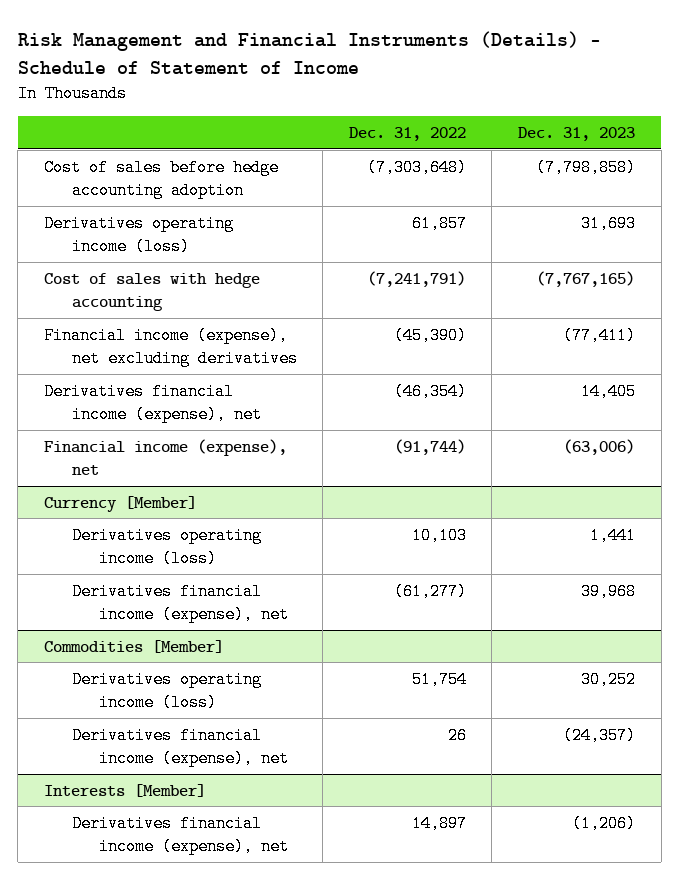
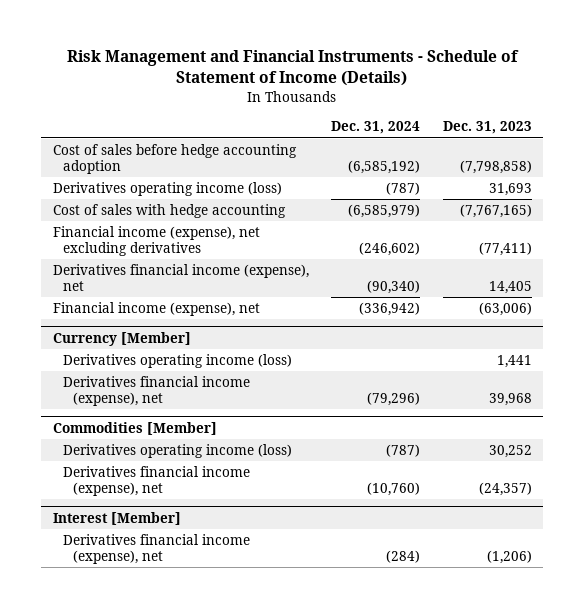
- Risk Management and Financial Instruments (Details) - Schedule of Statement of Income
+ Risk Management and Financial Instruments - Schedule of Statement of Income (Details)
- | Dec. 31, 2022 | Dec. 31, 2023
+ | Dec. 31, 2024 | Dec. 31, 2023
- Interests [Member]
+ Interest [Member]

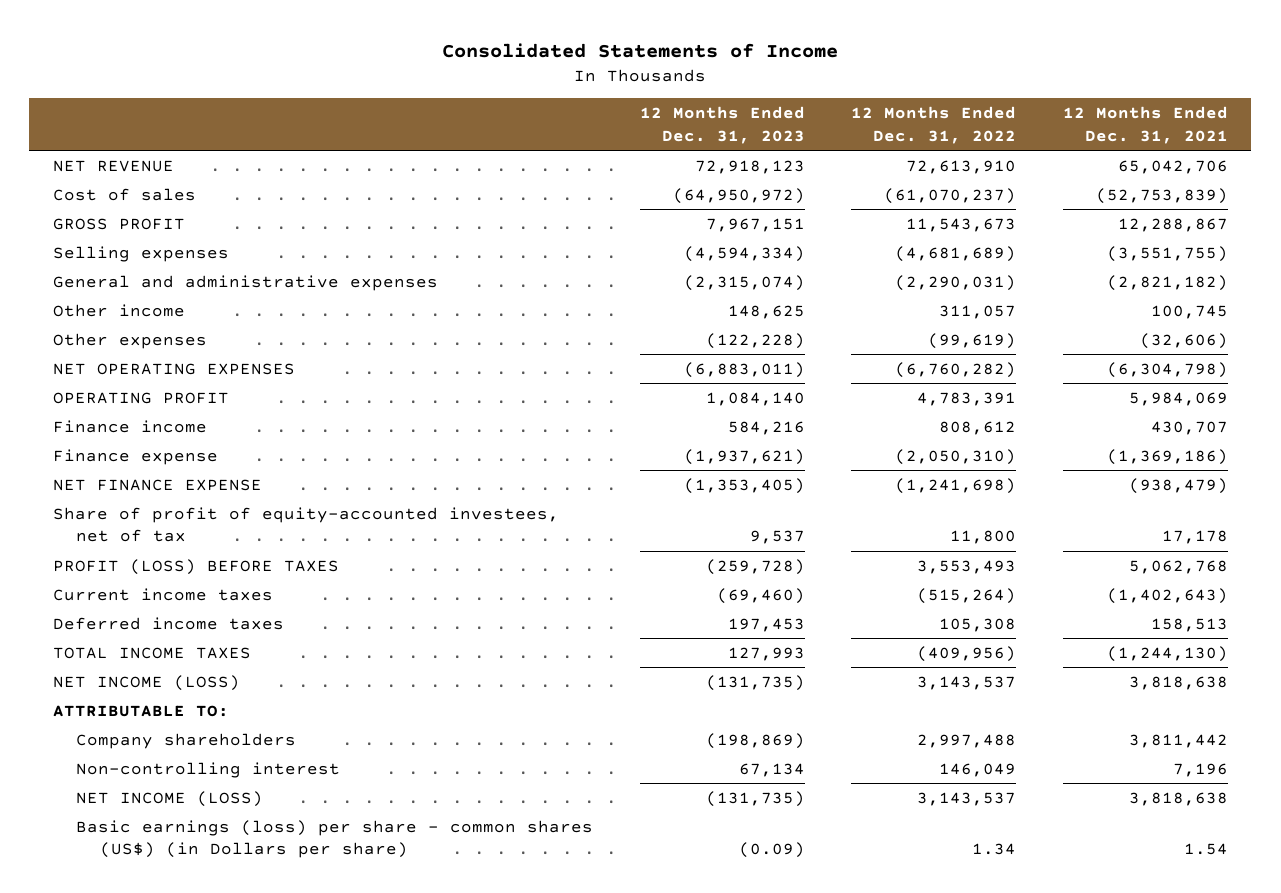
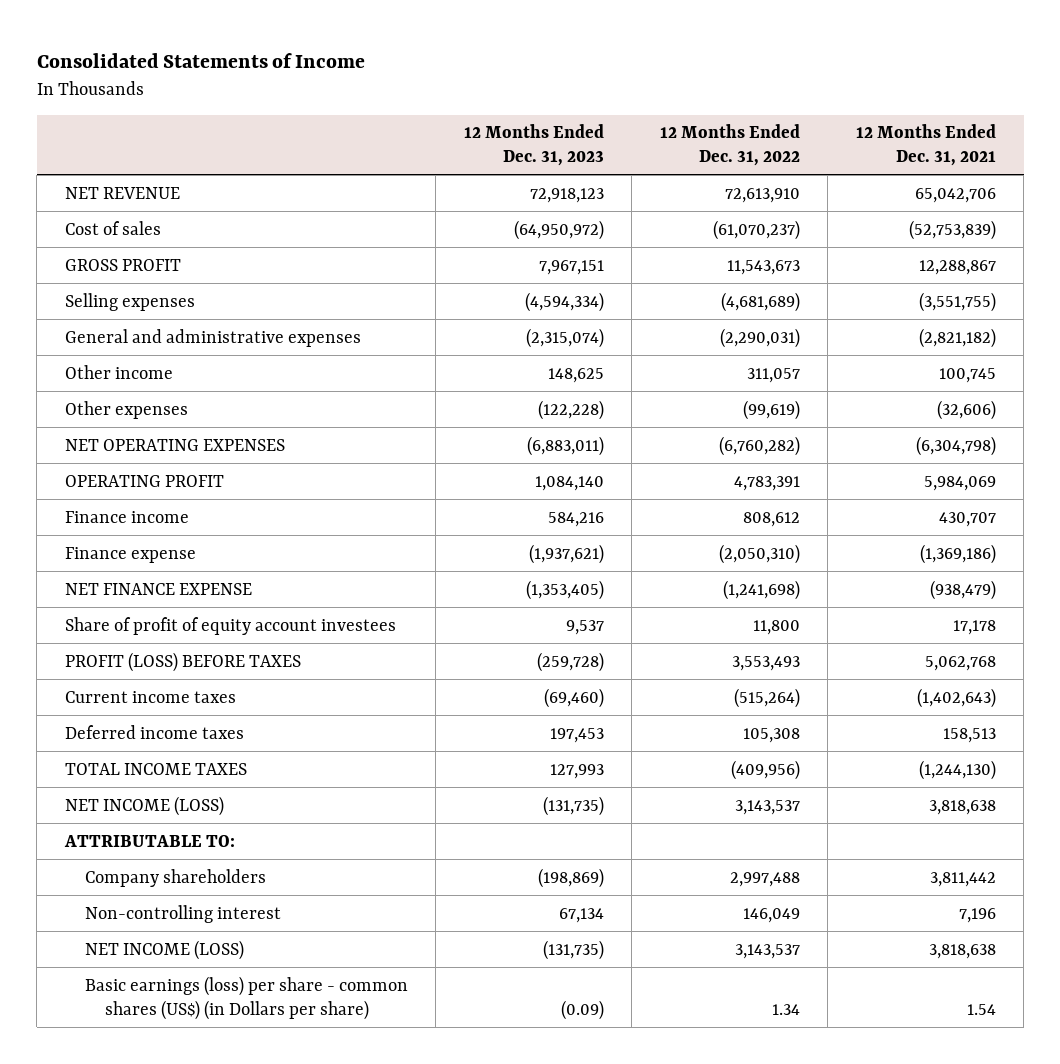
- Share of profit of equity-accounted investees, net of tax | 9,537 | 11,800 | 17,178
+ Share of profit of equity account investees | 9,537 | 11,800 | 17,178

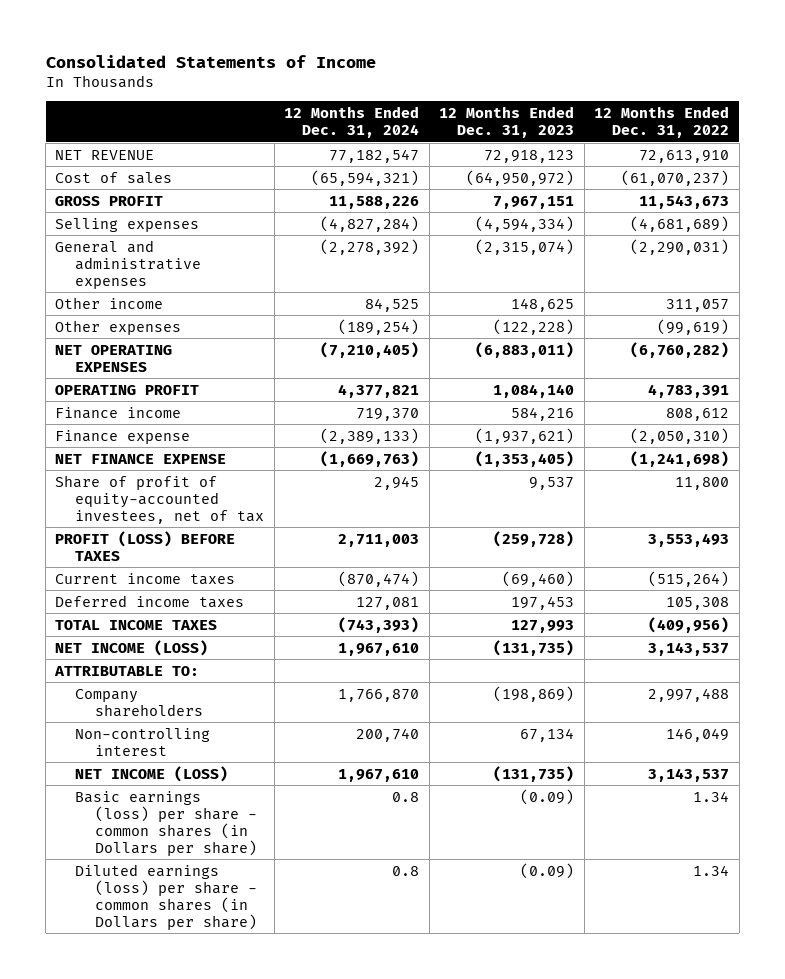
- | 12 Months Ended Dec. 31, 2023 | 12 Months Ended Dec. 31, 2022 | 12 Months Ended Dec. 31, 2021
+ | 12 Months Ended Dec. 31, 2024 | 12 Months Ended Dec. 31, 2023 | 12 Months Ended Dec. 31, 2022
- Share of profit of equity account investees | 9,537 | 11,800 | 17,178
+ Share of profit of equity-accounted investees, net of tax | 2,945 | 9,537 | 11,800
- Basic earnings (loss) per share - common shares (US$) (in Dollars per share) | (0.09) | 1.34 | 1.54
+ Basic earnings (loss) per share - common shares (in Dollars per share) | 0.8 | (0.09) | 1.34
+ Diluted earnings (loss) per share - common shares (in Dollars per share) | 0.8 | (0.09) | 1.34

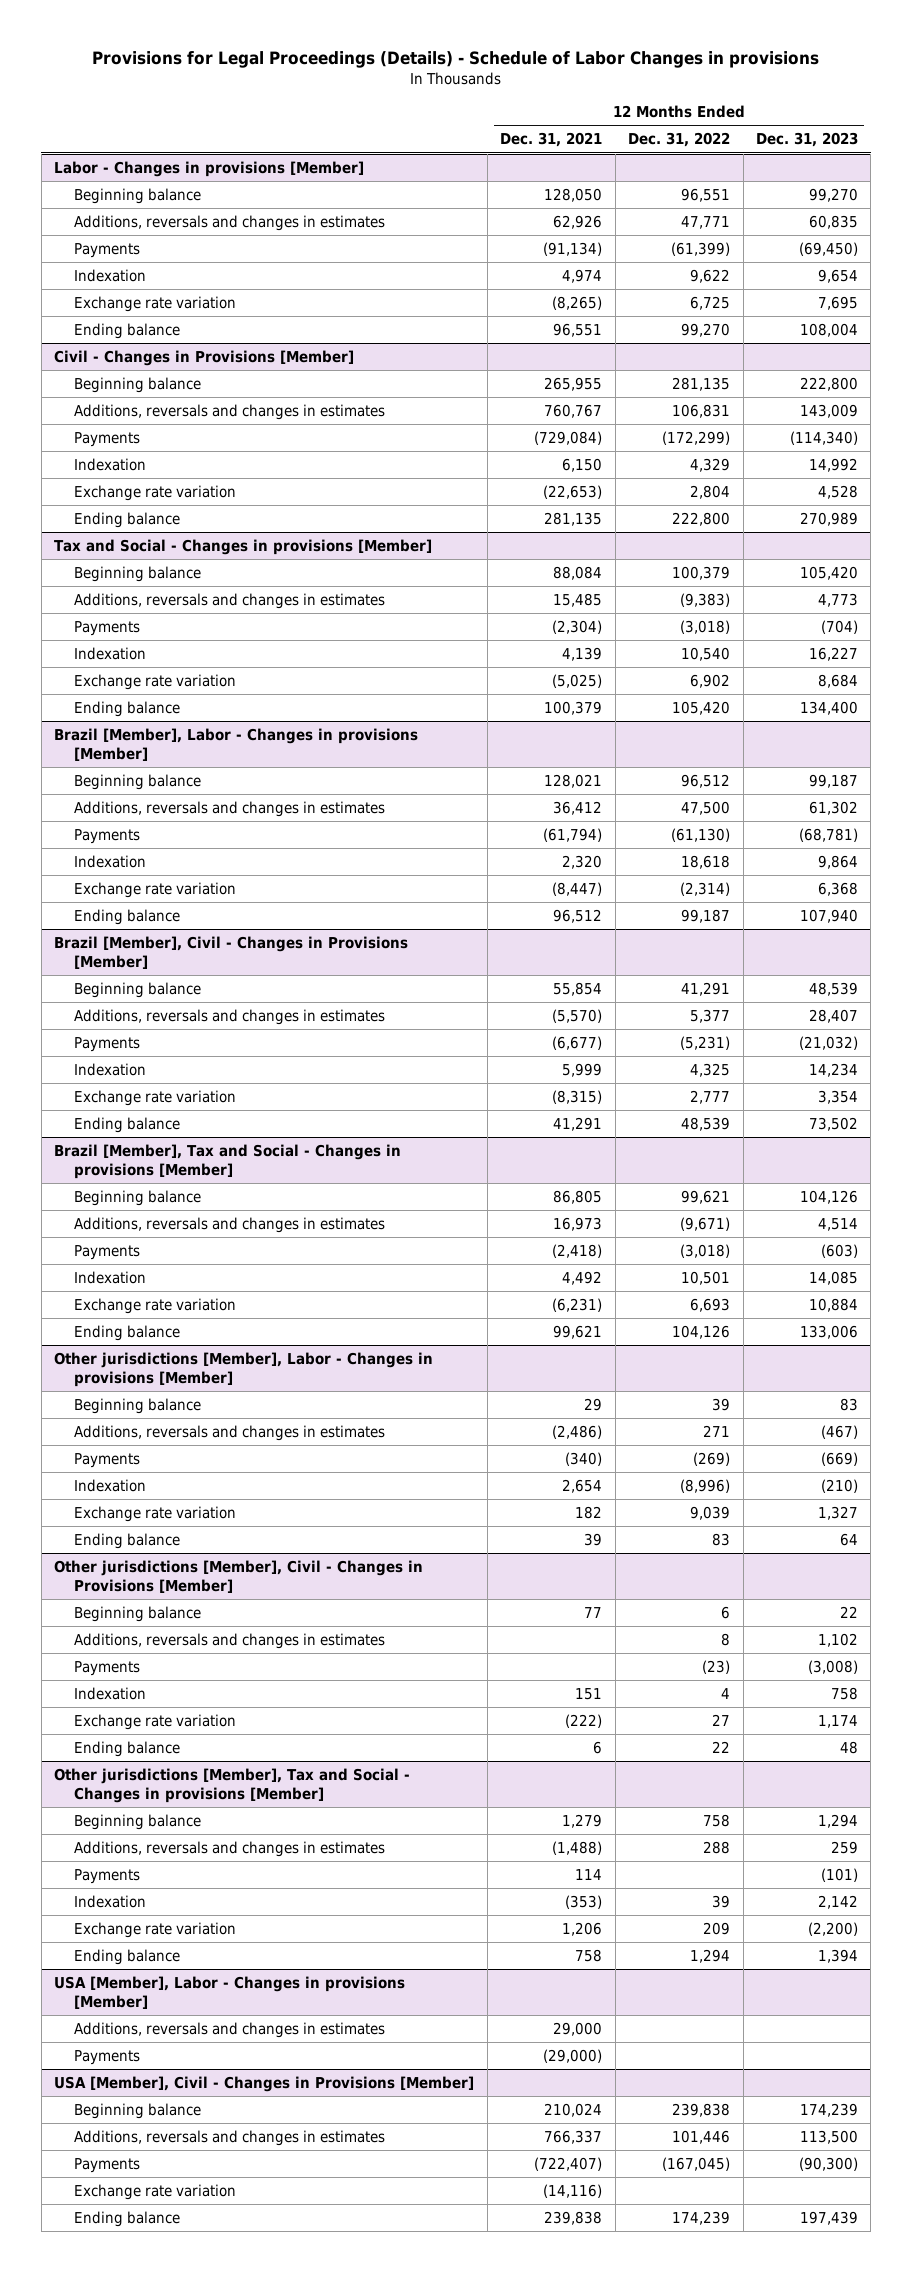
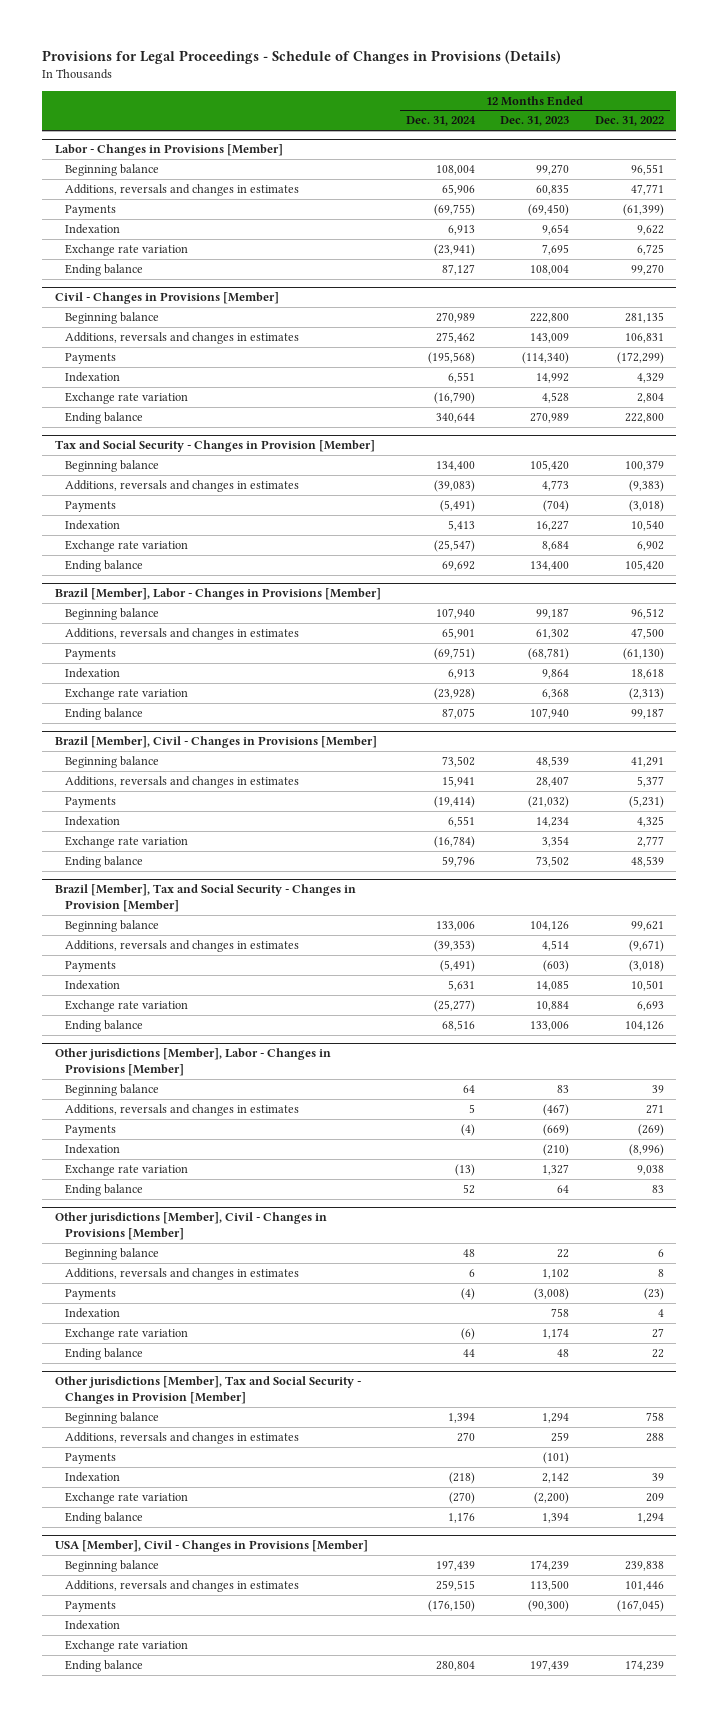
- Provisions for Legal Proceedings (Details) - Schedule of Labor Changes in provisions
+ Provisions for Legal Proceedings - Schedule of Changes in Provisions (Details)
- | 12 Months Ended Dec. 31, 2021 | 12 Months Ended Dec. 31, 2022 | 12 Months Ended Dec. 31, 2023
+ | 12 Months Ended Dec. 31, 2024 | 12 Months Ended Dec. 31, 2023 | 12 Months Ended Dec. 31, 2022
- Labor - Changes in provisions [Member]
+ Labor - Changes in Provisions [Member]
- Tax and Social - Changes in provisions [Member]
+ Tax and Social Security - Changes in Provision [Member]
- Brazil [Member], Labor - Changes in provisions [Member]
+ Brazil [Member], Labor - Changes in Provisions [Member]
- Exchange rate variation | (8,447) | (2,314) | 6,368
+ Exchange rate variation | (23,928) | 6,368 | (2,313)
- Brazil [Member], Tax and Social - Changes in provisions [Member]
+ Brazil [Member], Tax and Social Security - Changes in Provision [Member]
- Other jurisdictions [Member], Labor - Changes in provisions [Member]
+ Other jurisdictions [Member], Labor - Changes in Provisions [Member]
- Exchange rate variation | 182 | 9,039 | 1,327
+ Exchange rate variation | (13) | 1,327 | 9,038
- Other jurisdictions [Member], Tax and Social - Changes in provisions [Member]
+ Other jurisdictions [Member], Tax and Social Security - Changes in Provision [Member]
- USA [Member], Labor - Changes in provisions [Member]
- Additions, reversals and changes in estimates | 29,000 | |
- Payments | (29,000) | |
@ USA [Member], Civil - Changes in Provisions [Member]
+ Indexation

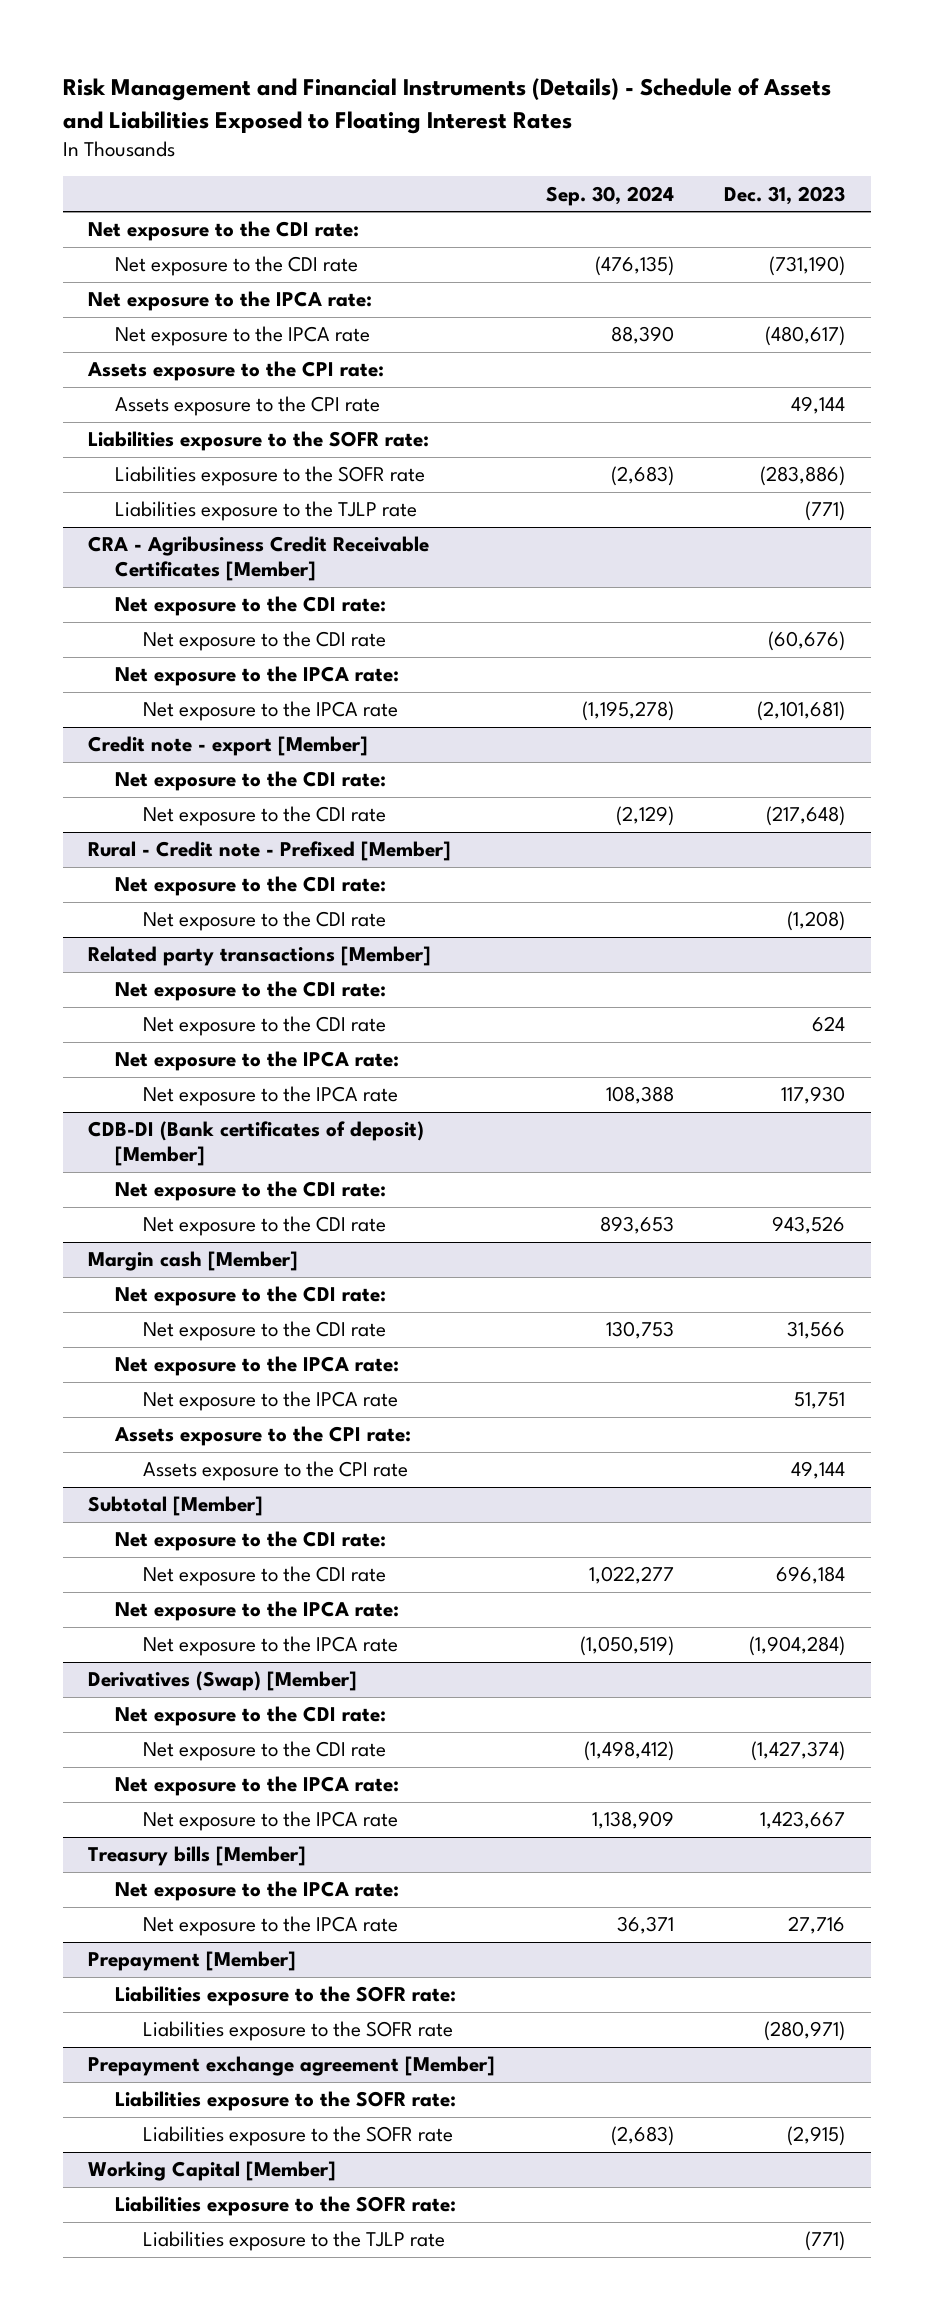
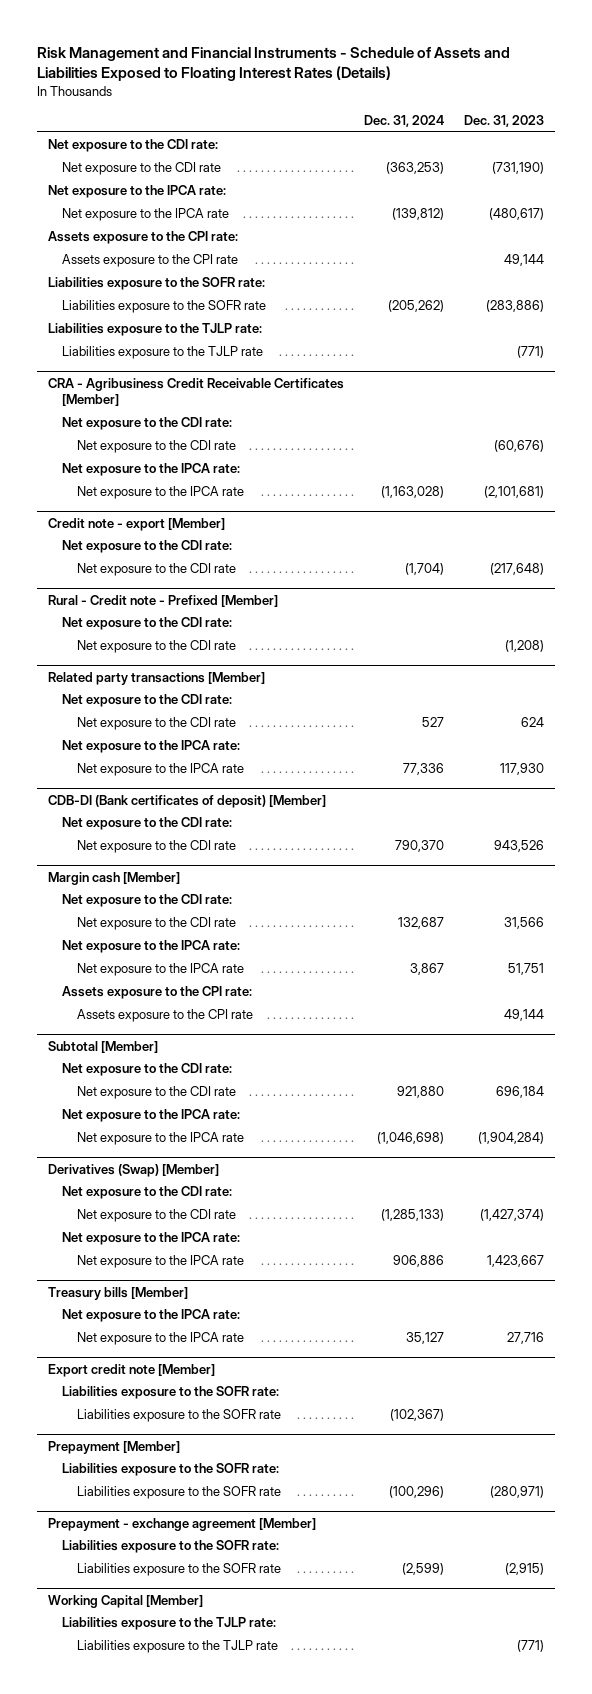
- Risk Management and Financial Instruments (Details) - Schedule of Assets and Liabilities Exposed to Floating Interest Rates
+ Risk Management and Financial Instruments - Schedule of Assets and Liabilities Exposed to Floating Interest Rates (Details)
- | Sep. 30, 2024 | Dec. 31, 2023
+ | Dec. 31, 2024 | Dec. 31, 2023
+ Liabilities exposure to the TJLP rate:
+ Export credit note [Member]
+ Liabilities exposure to the SOFR rate:
+ Liabilities exposure to the SOFR rate | (102,367) |
- Prepayment exchange agreement [Member]
+ Prepayment - exchange agreement [Member]
@ Working Capital [Member]
- Liabilities exposure to the SOFR rate:
+ Liabilities exposure to the TJLP rate:

